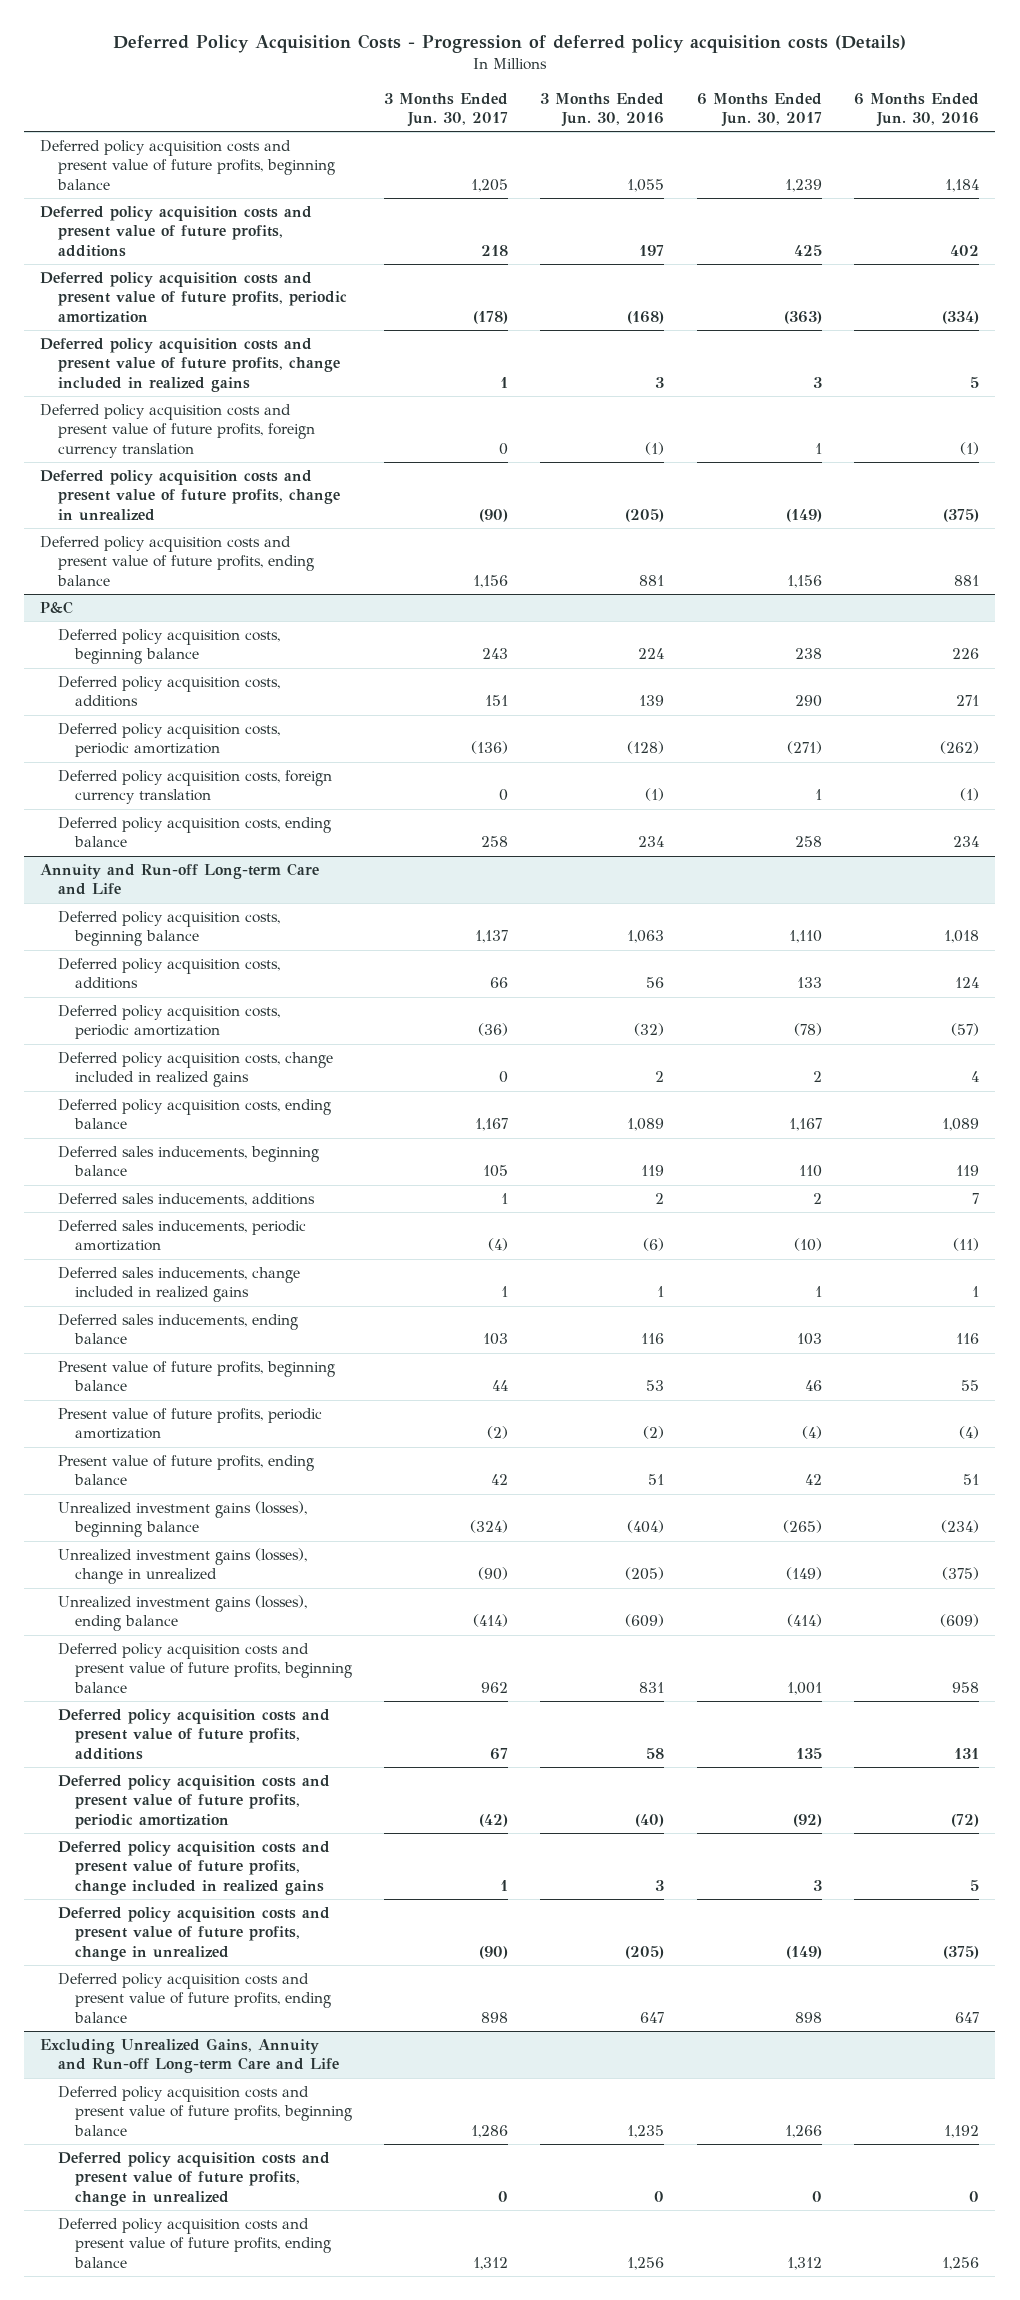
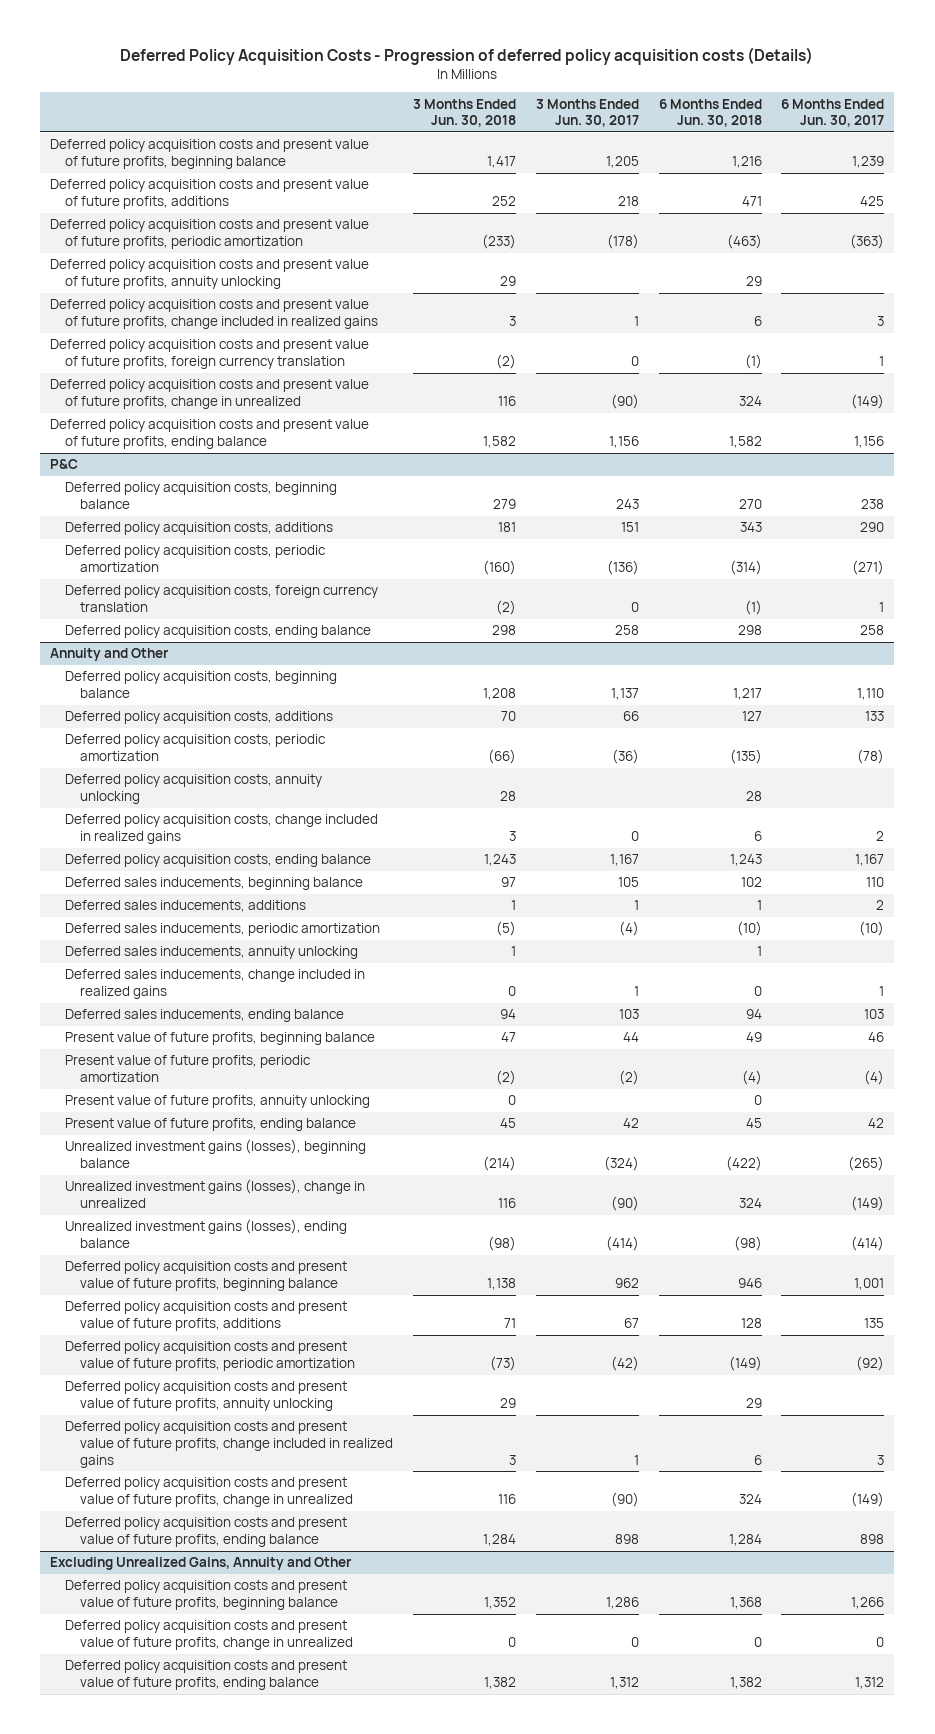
- | 3 Months Ended Jun. 30, 2017 | 3 Months Ended Jun. 30, 2016 | 6 Months Ended Jun. 30, 2017 | 6 Months Ended Jun. 30, 2016
+ | 3 Months Ended Jun. 30, 2018 | 3 Months Ended Jun. 30, 2017 | 6 Months Ended Jun. 30, 2018 | 6 Months Ended Jun. 30, 2017
+ Deferred policy acquisition costs and present value of future profits, annuity unlocking | 29 | | 29 |
- Annuity and Run-off Long-term Care and Life
+ Annuity and Other
+ Deferred policy acquisition costs, annuity unlocking | 28 | | 28 |
+ Deferred sales inducements, annuity unlocking | 1 | | 1 |
+ Present value of future profits, annuity unlocking | 0 | | 0 |
+ Deferred policy acquisition costs and present value of future profits, annuity unlocking | 29 | | 29 |
- Excluding Unrealized Gains, Annuity and Run-off Long-term Care and Life
+ Excluding Unrealized Gains, Annuity and Other

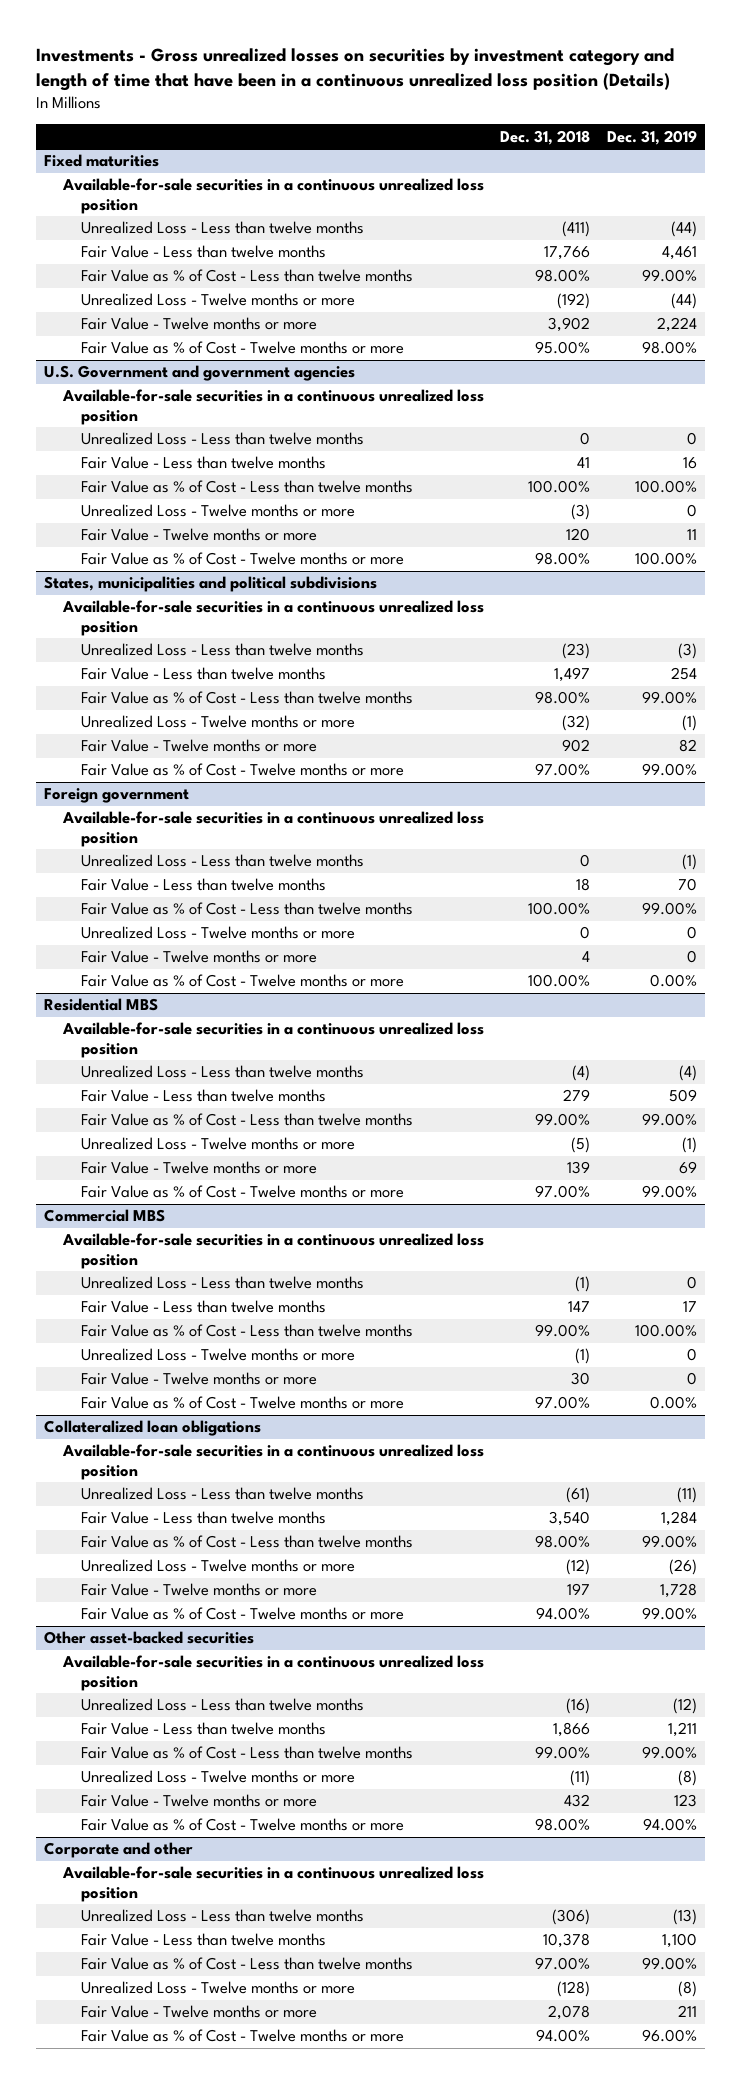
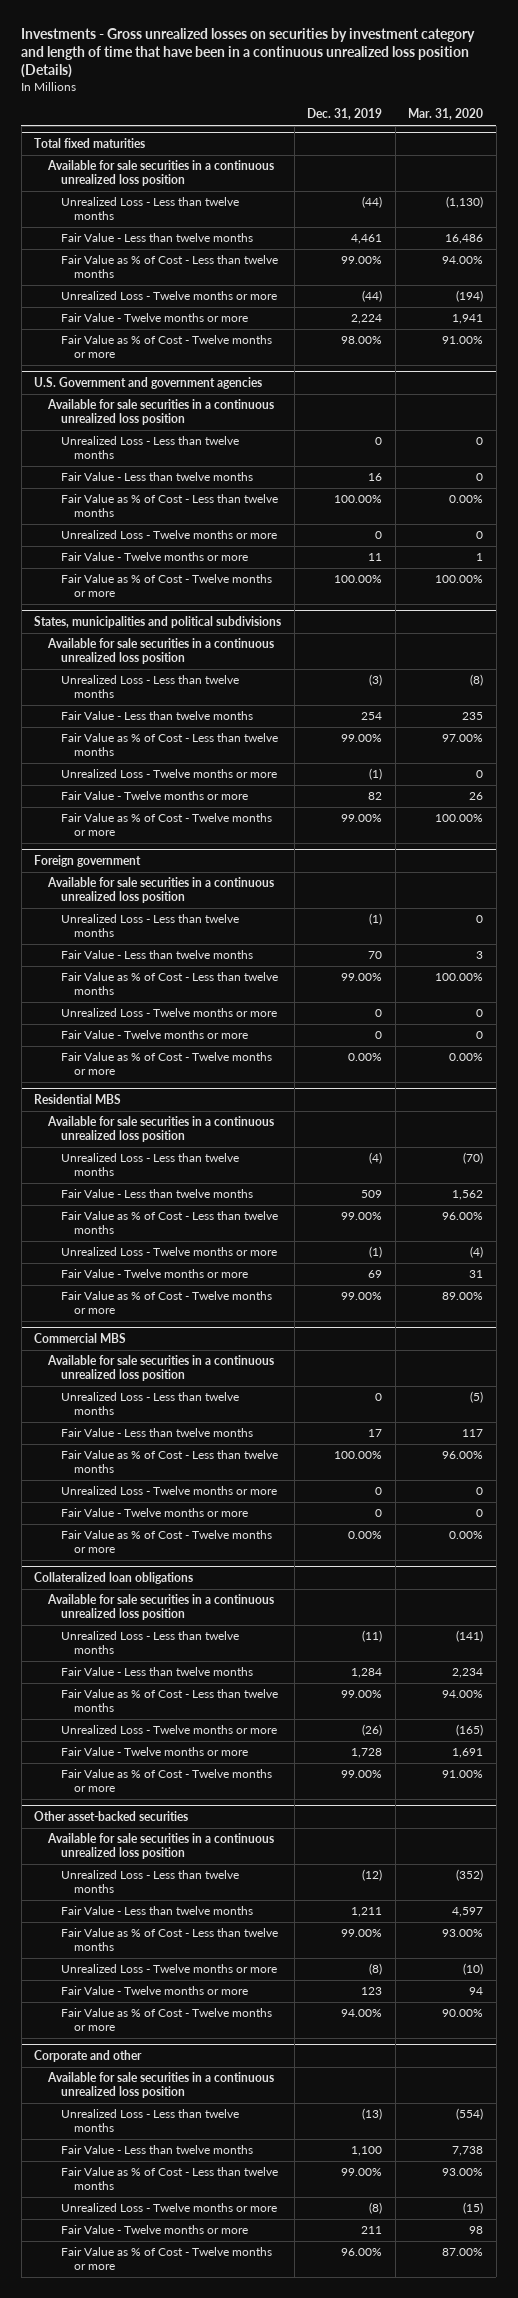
- | Dec. 31, 2018 | Dec. 31, 2019
+ | Dec. 31, 2019 | Mar. 31, 2020
- Fixed maturities
- Available-for-sale securities in a continuous unrealized loss position
+ Total fixed maturities
+ Available for sale securities in a continuous unrealized loss position
@ U.S. Government and government agencies
- Available-for-sale securities in a continuous unrealized loss position
+ Available for sale securities in a continuous unrealized loss position
@ States, municipalities and political subdivisions
- Available-for-sale securities in a continuous unrealized loss position
+ Available for sale securities in a continuous unrealized loss position
@ Foreign government
- Available-for-sale securities in a continuous unrealized loss position
+ Available for sale securities in a continuous unrealized loss position
@ Residential MBS
- Available-for-sale securities in a continuous unrealized loss position
+ Available for sale securities in a continuous unrealized loss position
@ Commercial MBS
- Available-for-sale securities in a continuous unrealized loss position
+ Available for sale securities in a continuous unrealized loss position
@ Collateralized loan obligations
- Available-for-sale securities in a continuous unrealized loss position
+ Available for sale securities in a continuous unrealized loss position
@ Other asset-backed securities
- Available-for-sale securities in a continuous unrealized loss position
+ Available for sale securities in a continuous unrealized loss position
@ Corporate and other
- Available-for-sale securities in a continuous unrealized loss position
+ Available for sale securities in a continuous unrealized loss position

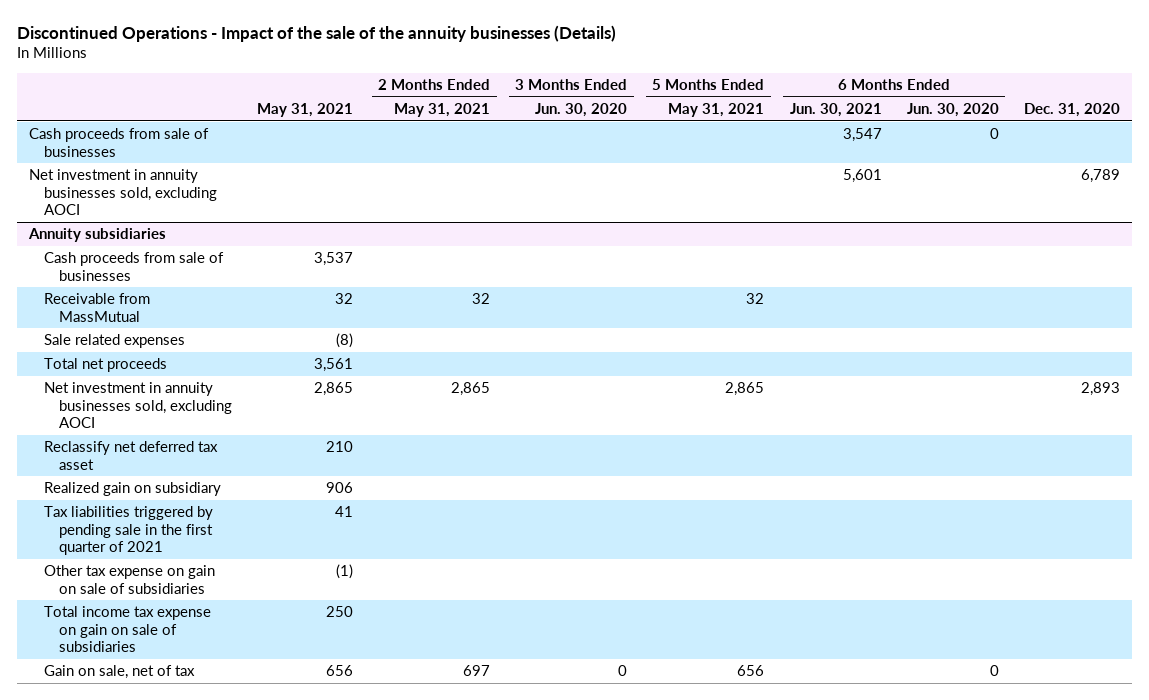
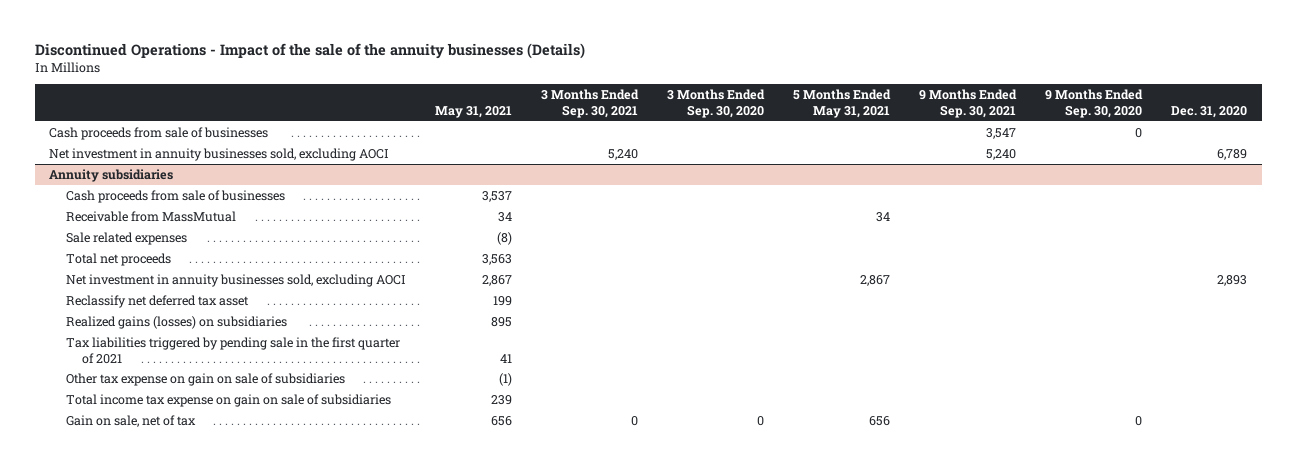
- | May 31, 2021 | 2 Months Ended May 31, 2021 | 3 Months Ended Jun. 30, 2020 | 5 Months Ended May 31, 2021 | 6 Months Ended Jun. 30, 2021 | 6 Months Ended Jun. 30, 2020 | Dec. 31, 2020
+ | May 31, 2021 | 3 Months Ended Sep. 30, 2021 | 3 Months Ended Sep. 30, 2020 | 5 Months Ended May 31, 2021 | 9 Months Ended Sep. 30, 2021 | 9 Months Ended Sep. 30, 2020 | Dec. 31, 2020
@ Annuity subsidiaries
- Receivable from MassMutual | 32 | 32 | | 32 | | |
+ Receivable from MassMutual | 34 | | | 34 | | |
- Total net proceeds | 3,561 | | | | | |
- Net investment in annuity businesses sold, excluding AOCI | 2,865 | 2,865 | | 2,865 | | | 2,893
- Reclassify net deferred tax asset | 210 | | | | | |
- Realized gain on subsidiary | 906 | | | | | |
+ Total net proceeds | 3,563 | | | | | |
+ Net investment in annuity businesses sold, excluding AOCI | 2,867 | | | 2,867 | | | 2,893
+ Reclassify net deferred tax asset | 199 | | | | | |
+ Realized gains (losses) on subsidiaries | 895 | | | | | |
- Total income tax expense on gain on sale of subsidiaries | 250 | | | | | |
+ Total income tax expense on gain on sale of subsidiaries | 239 | | | | | |

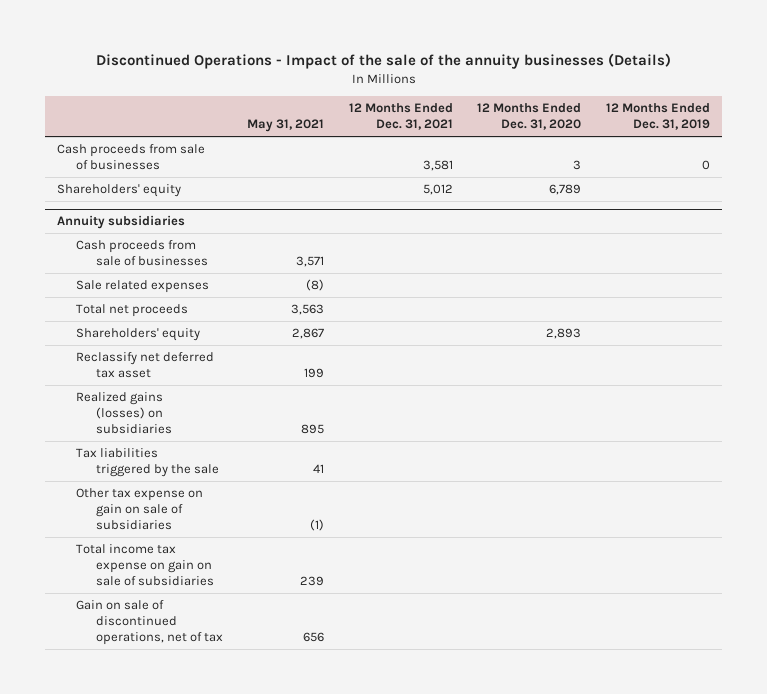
- | May 31, 2021 | 3 Months Ended Sep. 30, 2021 | 3 Months Ended Sep. 30, 2020 | 5 Months Ended May 31, 2021 | 9 Months Ended Sep. 30, 2021 | 9 Months Ended Sep. 30, 2020 | Dec. 31, 2020
+ | May 31, 2021 | 12 Months Ended Dec. 31, 2021 | 12 Months Ended Dec. 31, 2020 | 12 Months Ended Dec. 31, 2019
- Net investment in annuity businesses sold, excluding AOCI | | 5,240 | | | 5,240 | | 6,789
+ Shareholders' equity | | 5,012 | 6,789 |
@ Annuity subsidiaries
- Cash proceeds from sale of businesses | 3,537 | | | | | |
- Receivable from MassMutual | 34 | | | 34 | | |
+ Cash proceeds from sale of businesses | 3,571 | | |
- Net investment in annuity businesses sold, excluding AOCI | 2,867 | | | 2,867 | | | 2,893
+ Shareholders' equity | 2,867 | | 2,893 |
- Tax liabilities triggered by pending sale in the first quarter of 2021 | 41 | | | | | |
+ Tax liabilities triggered by the sale | 41 | | |
- Gain on sale, net of tax | 656 | 0 | 0 | 656 | | 0 |
+ Gain on sale of discontinued operations, net of tax | 656 | | |

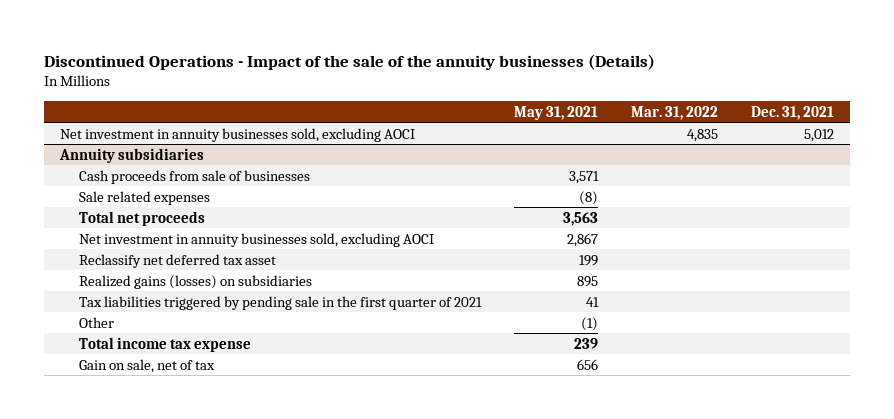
- | May 31, 2021 | 12 Months Ended Dec. 31, 2021 | 12 Months Ended Dec. 31, 2020 | 12 Months Ended Dec. 31, 2019
+ | May 31, 2021 | Mar. 31, 2022 | Dec. 31, 2021
- Cash proceeds from sale of businesses | | 3,581 | 3 | 0
- Shareholders' equity | | 5,012 | 6,789 |
+ Net investment in annuity businesses sold, excluding AOCI | | 4,835 | 5,012
@ Annuity subsidiaries
- Shareholders' equity | 2,867 | | 2,893 |
+ Net investment in annuity businesses sold, excluding AOCI | 2,867 | |
- Tax liabilities triggered by the sale | 41 | | |
- Other tax expense on gain on sale of subsidiaries | (1) | | |
- Total income tax expense on gain on sale of subsidiaries | 239 | | |
- Gain on sale of discontinued operations, net of tax | 656 | | |
+ Tax liabilities triggered by pending sale in the first quarter of 2021 | 41 | |
+ Other | (1) | |
+ Total income tax expense | 239 | |
+ Gain on sale, net of tax | 656 | |

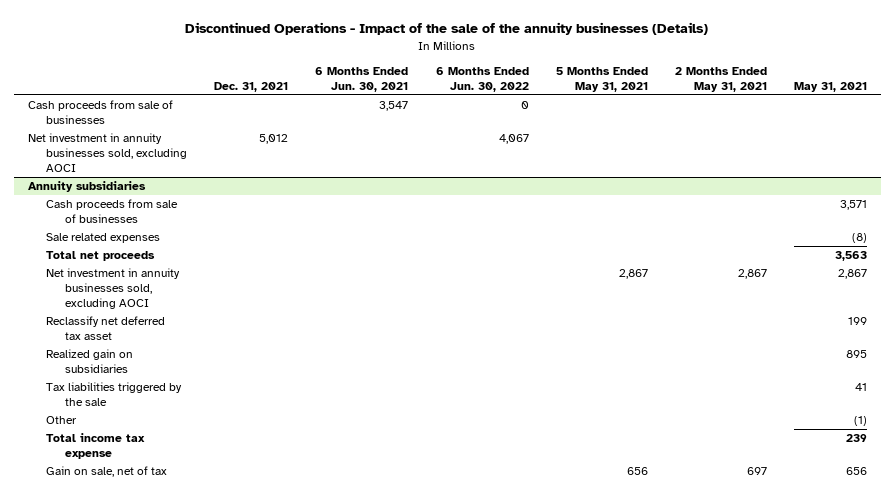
- | May 31, 2021 | Mar. 31, 2022 | Dec. 31, 2021
+ | Dec. 31, 2021 | 6 Months Ended Jun. 30, 2021 | 6 Months Ended Jun. 30, 2022 | 5 Months Ended May 31, 2021 | 2 Months Ended May 31, 2021 | May 31, 2021
+ Cash proceeds from sale of businesses | | 3,547 | 0 | | |
@ Annuity subsidiaries
- Realized gains (losses) on subsidiaries | 895 | |
- Tax liabilities triggered by pending sale in the first quarter of 2021 | 41 | |
+ Realized gain on subsidiaries | | | | | | 895
+ Tax liabilities triggered by the sale | | | | | | 41

